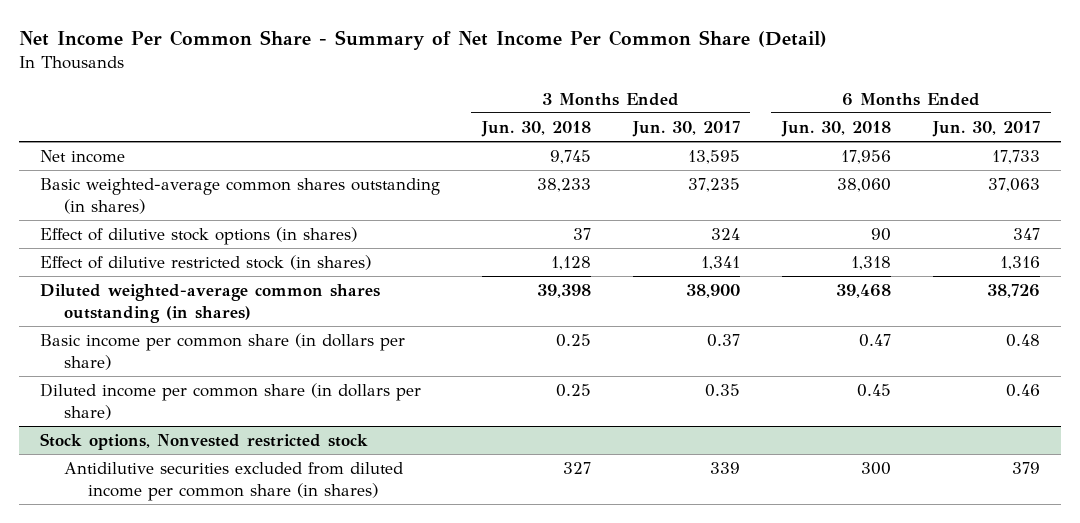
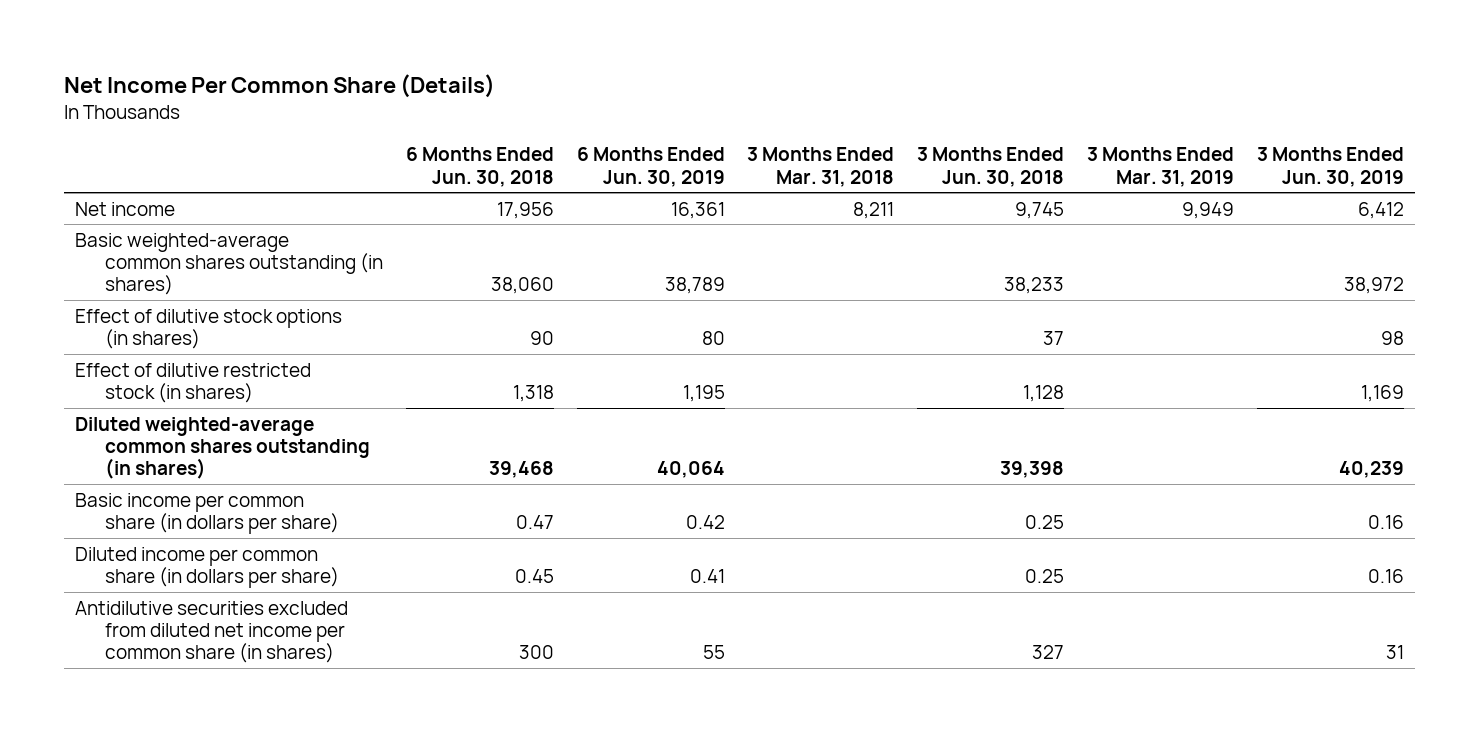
- Net Income Per Common Share - Summary of Net Income Per Common Share (Detail)
+ Net Income Per Common Share (Details)
- | 3 Months Ended Jun. 30, 2018 | 3 Months Ended Jun. 30, 2017 | 6 Months Ended Jun. 30, 2018 | 6 Months Ended Jun. 30, 2017
+ | 6 Months Ended Jun. 30, 2018 | 6 Months Ended Jun. 30, 2019 | 3 Months Ended Mar. 31, 2018 | 3 Months Ended Jun. 30, 2018 | 3 Months Ended Mar. 31, 2019 | 3 Months Ended Jun. 30, 2019
- Stock options, Nonvested restricted stock
- Antidilutive securities excluded from diluted income per common share (in shares) | 327 | 339 | 300 | 379
+ Antidilutive securities excluded from diluted net income per common share (in shares) | 300 | 55 | | 327 | | 31

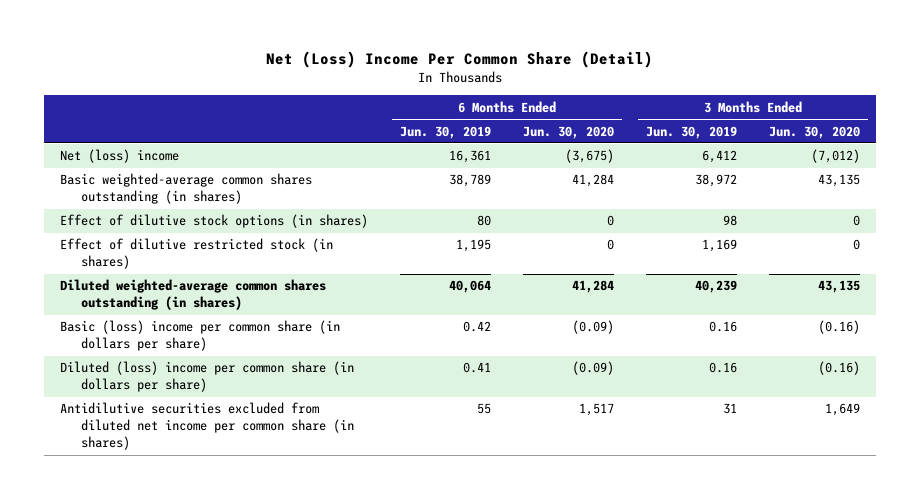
- Net Income Per Common Share (Details)
+ Net (Loss) Income Per Common Share (Detail)
- | 6 Months Ended Jun. 30, 2018 | 6 Months Ended Jun. 30, 2019 | 3 Months Ended Mar. 31, 2018 | 3 Months Ended Jun. 30, 2018 | 3 Months Ended Mar. 31, 2019 | 3 Months Ended Jun. 30, 2019
+ | 6 Months Ended Jun. 30, 2019 | 6 Months Ended Jun. 30, 2020 | 3 Months Ended Jun. 30, 2019 | 3 Months Ended Jun. 30, 2020
- Net income | 17,956 | 16,361 | 8,211 | 9,745 | 9,949 | 6,412
+ Net (loss) income | 16,361 | (3,675) | 6,412 | (7,012)
- Basic income per common share (in dollars per share) | 0.47 | 0.42 | | 0.25 | | 0.16
- Diluted income per common share (in dollars per share) | 0.45 | 0.41 | | 0.25 | | 0.16
+ Basic (loss) income per common share (in dollars per share) | 0.42 | (0.09) | 0.16 | (0.16)
+ Diluted (loss) income per common share (in dollars per share) | 0.41 | (0.09) | 0.16 | (0.16)

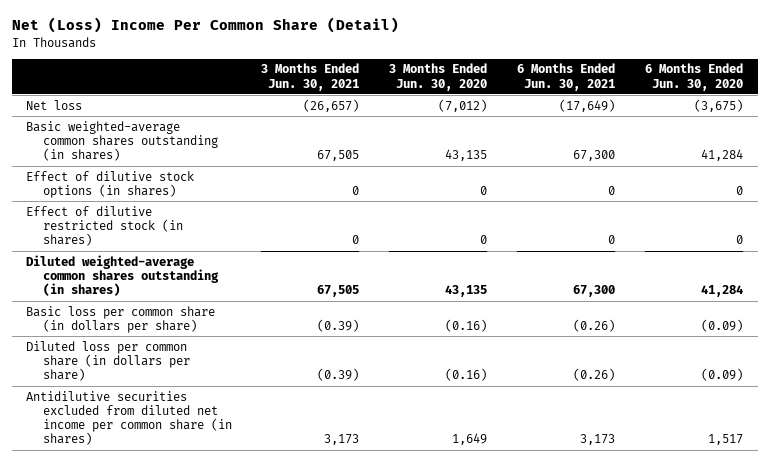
- | 6 Months Ended Jun. 30, 2019 | 6 Months Ended Jun. 30, 2020 | 3 Months Ended Jun. 30, 2019 | 3 Months Ended Jun. 30, 2020
+ | 3 Months Ended Jun. 30, 2021 | 3 Months Ended Jun. 30, 2020 | 6 Months Ended Jun. 30, 2021 | 6 Months Ended Jun. 30, 2020
- Net (loss) income | 16,361 | (3,675) | 6,412 | (7,012)
+ Net loss | (26,657) | (7,012) | (17,649) | (3,675)
- Basic (loss) income per common share (in dollars per share) | 0.42 | (0.09) | 0.16 | (0.16)
- Diluted (loss) income per common share (in dollars per share) | 0.41 | (0.09) | 0.16 | (0.16)
+ Basic loss per common share (in dollars per share) | (0.39) | (0.16) | (0.26) | (0.09)
+ Diluted loss per common share (in dollars per share) | (0.39) | (0.16) | (0.26) | (0.09)

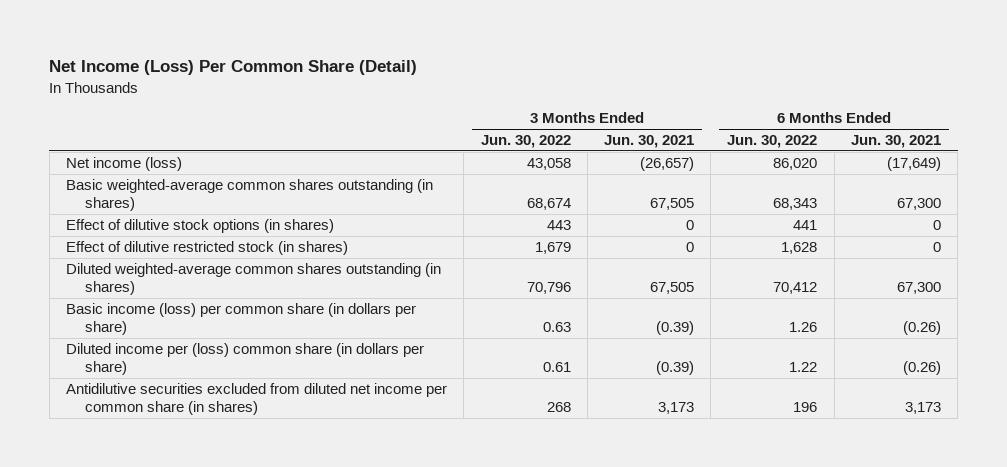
- Net (Loss) Income Per Common Share (Detail)
+ Net Income (Loss) Per Common Share (Detail)
- | 3 Months Ended Jun. 30, 2021 | 3 Months Ended Jun. 30, 2020 | 6 Months Ended Jun. 30, 2021 | 6 Months Ended Jun. 30, 2020
+ | 3 Months Ended Jun. 30, 2022 | 3 Months Ended Jun. 30, 2021 | 6 Months Ended Jun. 30, 2022 | 6 Months Ended Jun. 30, 2021
- Net loss | (26,657) | (7,012) | (17,649) | (3,675)
+ Net income (loss) | 43,058 | (26,657) | 86,020 | (17,649)
- Basic loss per common share (in dollars per share) | (0.39) | (0.16) | (0.26) | (0.09)
- Diluted loss per common share (in dollars per share) | (0.39) | (0.16) | (0.26) | (0.09)
+ Basic income (loss) per common share (in dollars per share) | 0.63 | (0.39) | 1.26 | (0.26)
+ Diluted income per (loss) common share (in dollars per share) | 0.61 | (0.39) | 1.22 | (0.26)

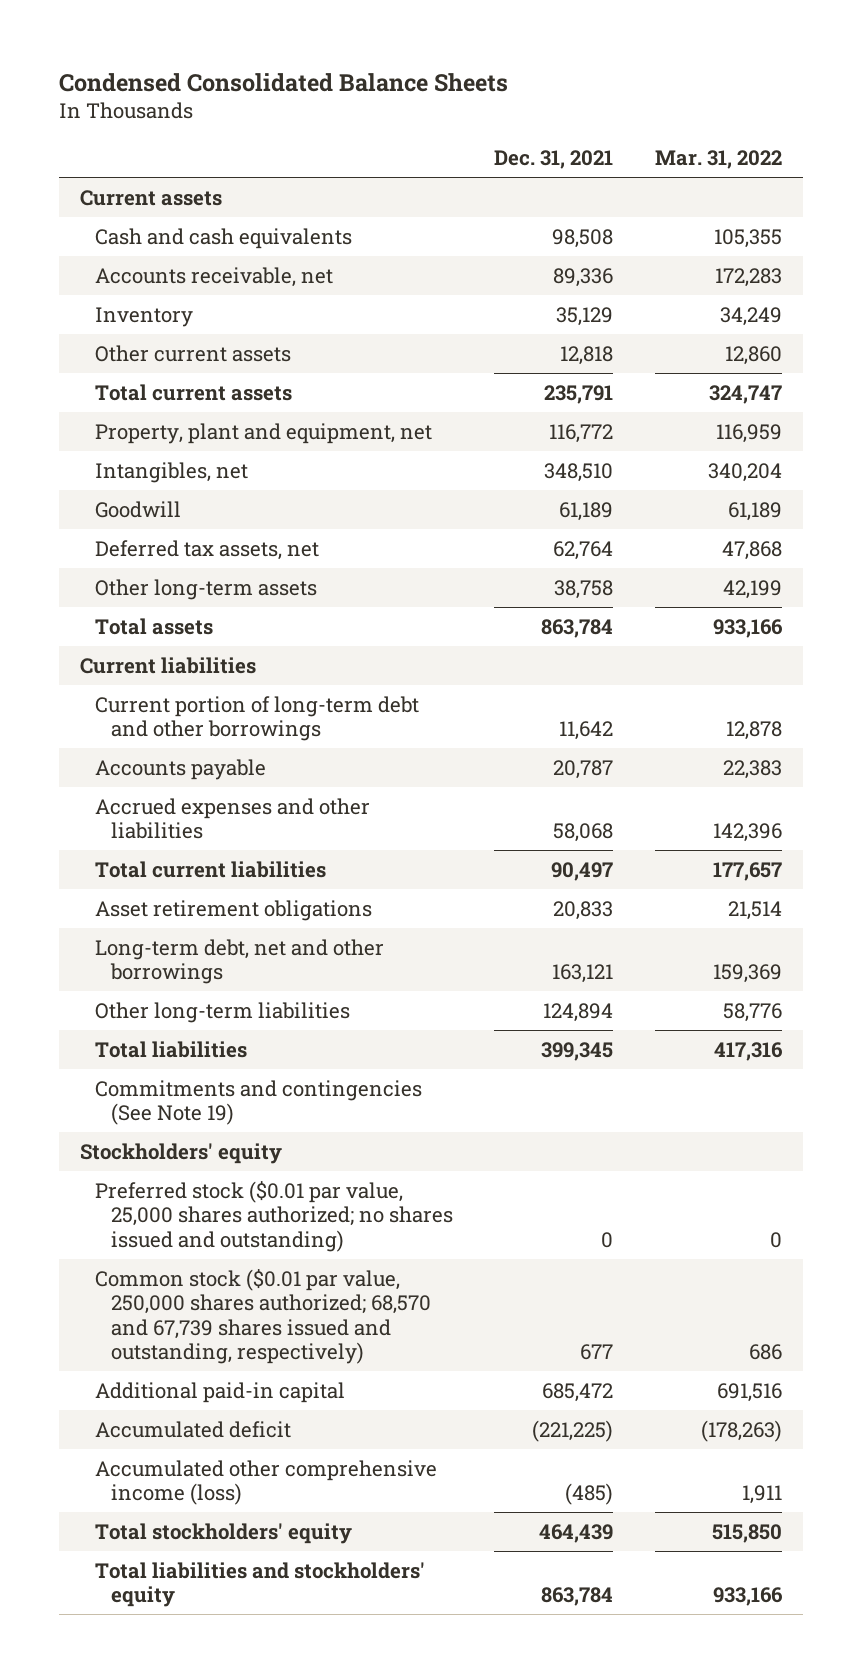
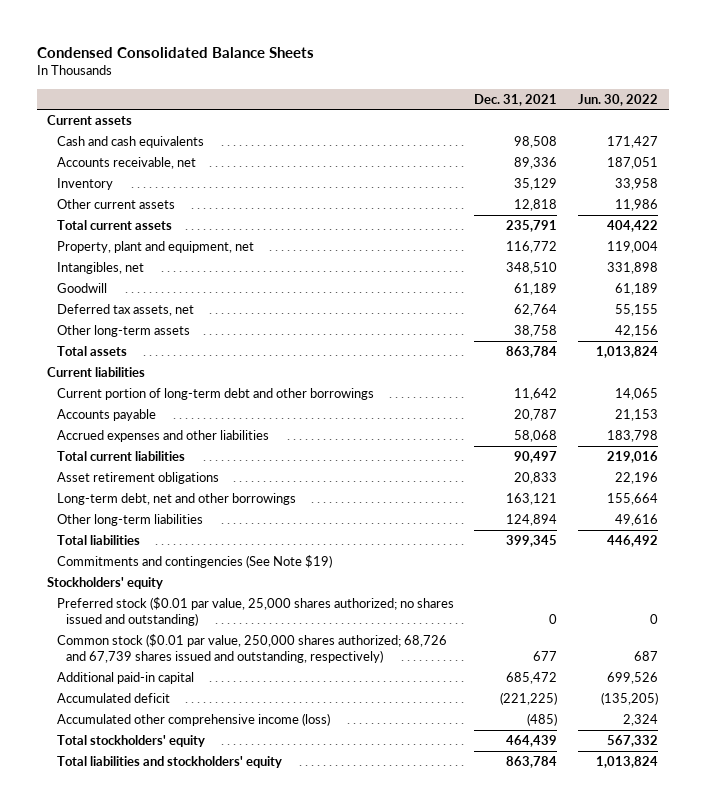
- | Dec. 31, 2021 | Mar. 31, 2022
+ | Dec. 31, 2021 | Jun. 30, 2022
- Commitments and contingencies (See Note 19)
+ Commitments and contingencies (See Note $19)
- Common stock ($0.01 par value, 250,000 shares authorized; 68,570 and 67,739 shares issued and outstanding, respectively) | 677 | 686
+ Common stock ($0.01 par value, 250,000 shares authorized; 68,726 and 67,739 shares issued and outstanding, respectively) | 677 | 687

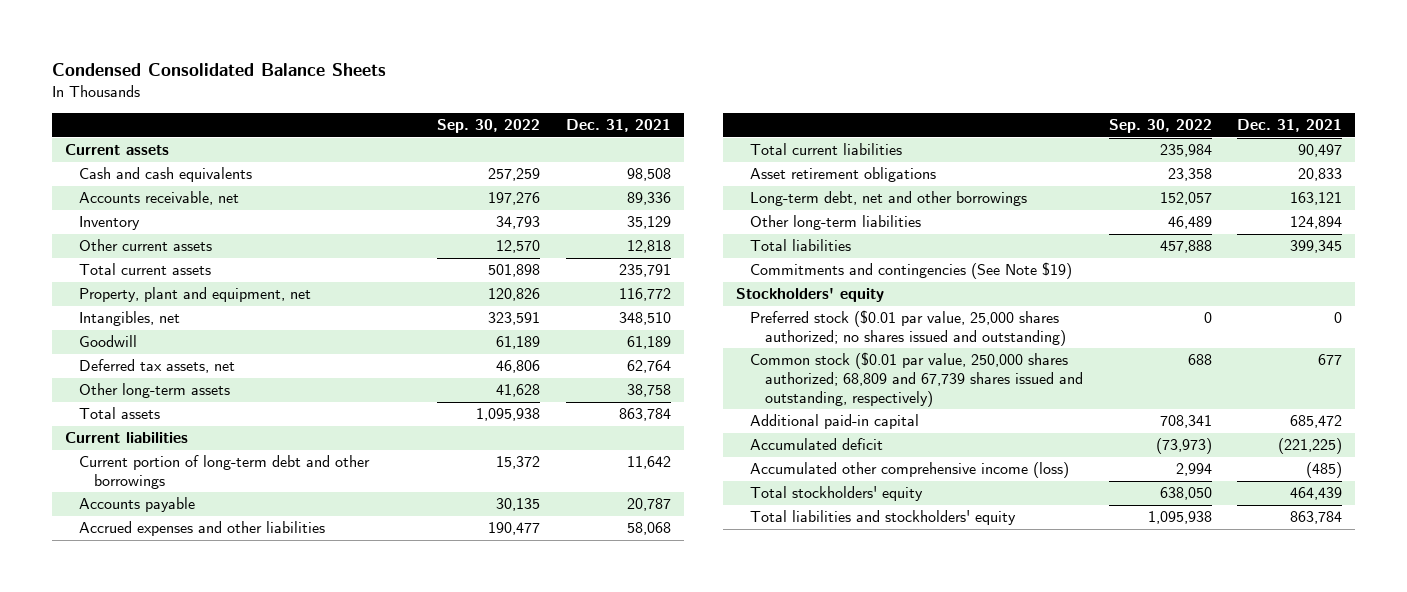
- | Dec. 31, 2021 | Jun. 30, 2022
+ | Sep. 30, 2022 | Dec. 31, 2021
- Common stock ($0.01 par value, 250,000 shares authorized; 68,726 and 67,739 shares issued and outstanding, respectively) | 677 | 687
+ Common stock ($0.01 par value, 250,000 shares authorized; 68,809 and 67,739 shares issued and outstanding, respectively) | 688 | 677

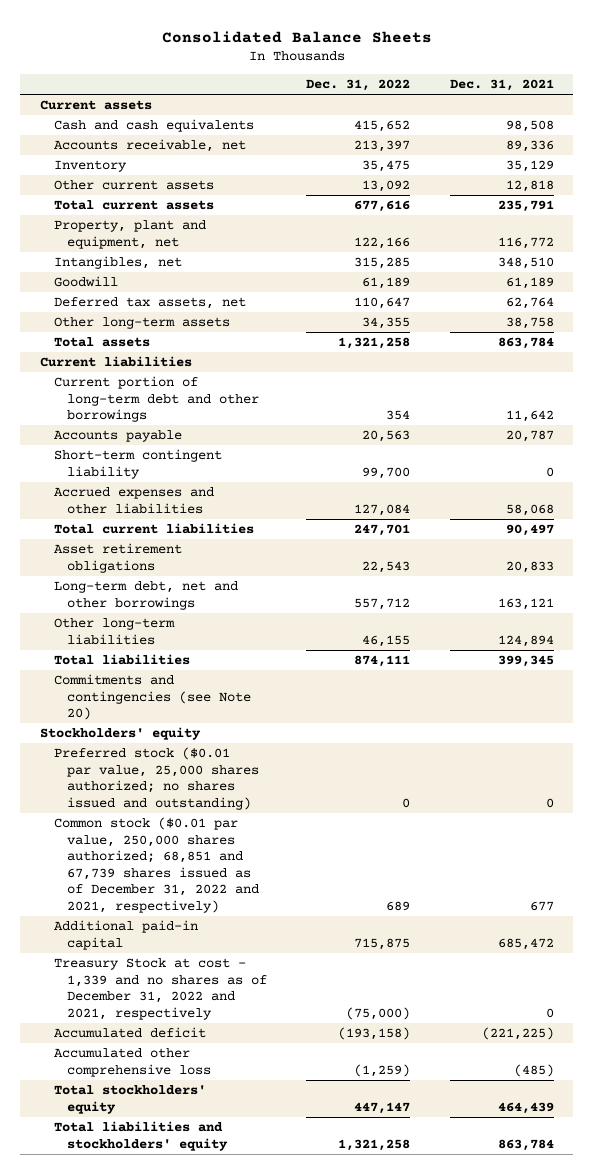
- Condensed Consolidated Balance Sheets
+ Consolidated Balance Sheets
- | Sep. 30, 2022 | Dec. 31, 2021
+ | Dec. 31, 2022 | Dec. 31, 2021
+ Short-term contingent liability | 99,700 | 0
- Commitments and contingencies (See Note $19)
+ Commitments and contingencies (see Note 20)
- Common stock ($0.01 par value, 250,000 shares authorized; 68,809 and 67,739 shares issued and outstanding, respectively) | 688 | 677
+ Common stock ($0.01 par value, 250,000 shares authorized; 68,851 and 67,739 shares issued as of December 31, 2022 and 2021, respectively) | 689 | 677
+ Treasury Stock at cost - 1,339 and no shares as of December 31, 2022 and 2021, respectively | (75,000) | 0
- Accumulated other comprehensive income (loss) | 2,994 | (485)
+ Accumulated other comprehensive loss | (1,259) | (485)

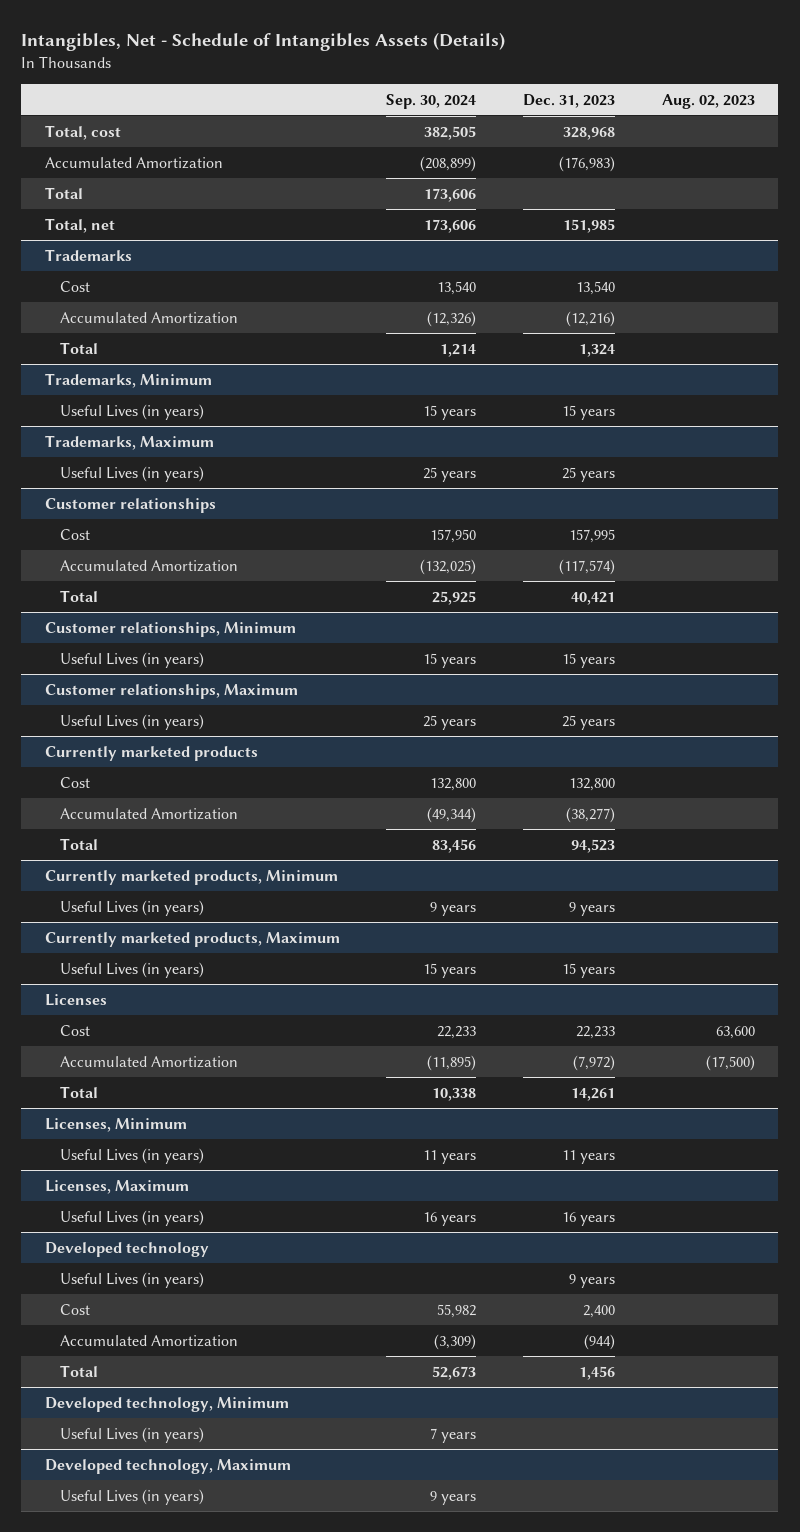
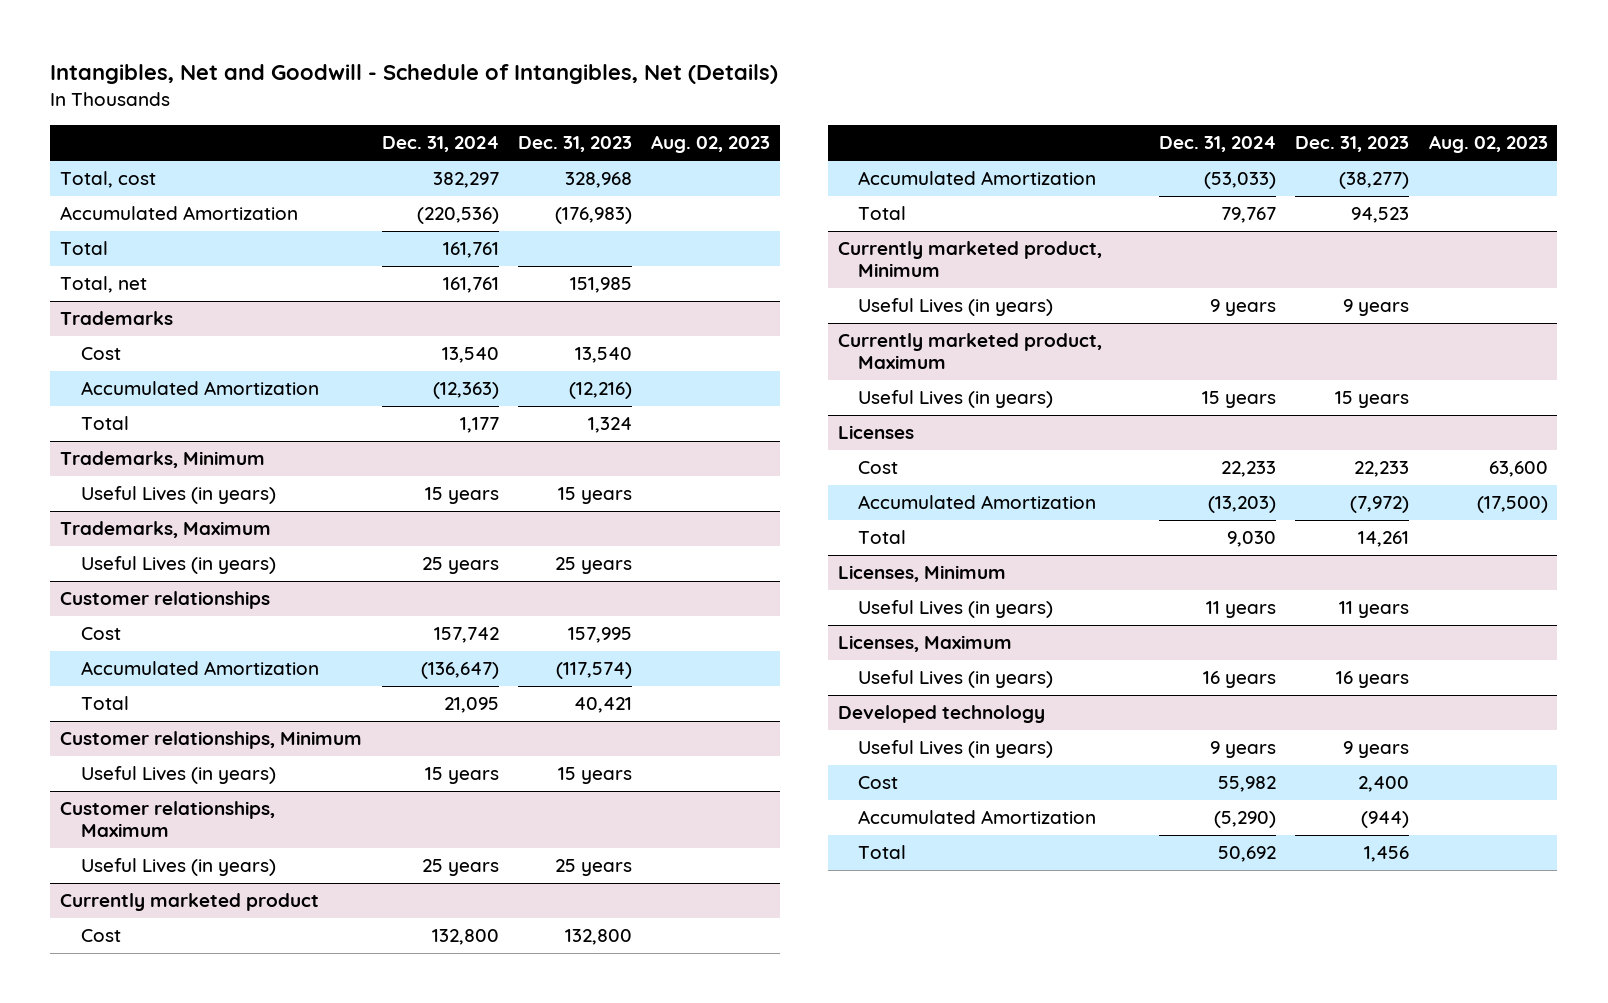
- Intangibles, Net - Schedule of Intangibles Assets (Details)
+ Intangibles, Net and Goodwill - Schedule of Intangibles, Net (Details)
- | Sep. 30, 2024 | Dec. 31, 2023 | Aug. 02, 2023
+ | Dec. 31, 2024 | Dec. 31, 2023 | Aug. 02, 2023
- Currently marketed products
+ Currently marketed product
- Currently marketed products, Minimum
+ Currently marketed product, Minimum
- Currently marketed products, Maximum
+ Currently marketed product, Maximum
- Developed technology, Minimum
- Useful Lives (in years) | 7 years | |
- Developed technology, Maximum
- Useful Lives (in years) | 9 years | |

